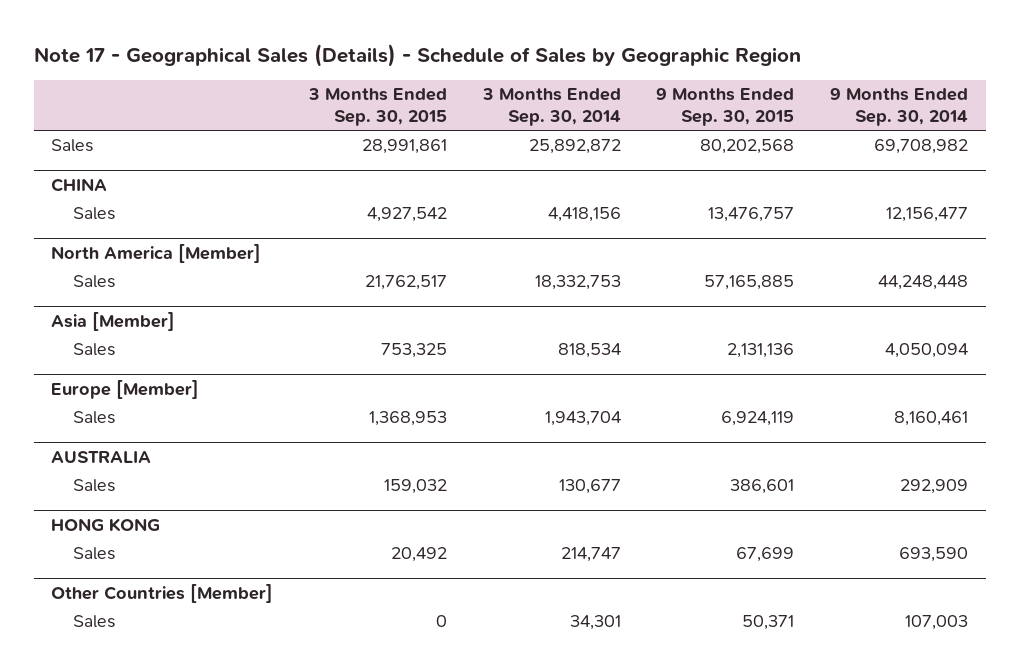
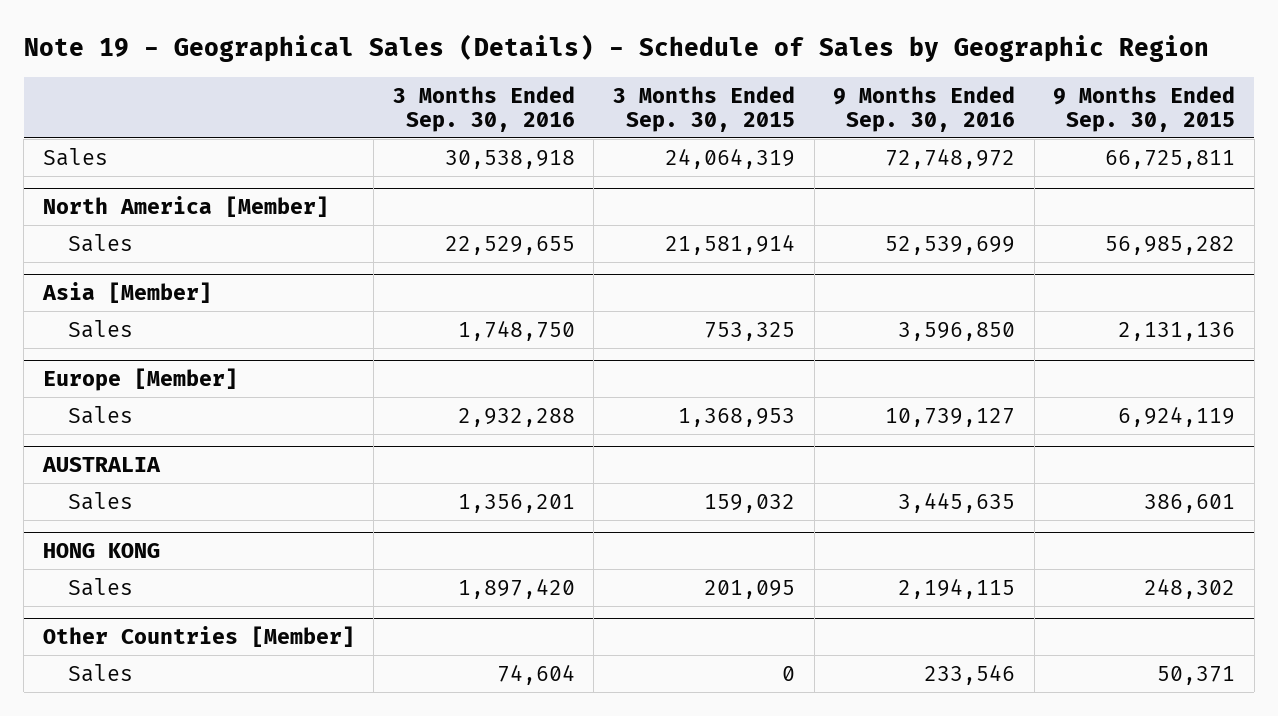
- Note 17 - Geographical Sales (Details) - Schedule of Sales by Geographic Region
+ Note 19 - Geographical Sales (Details) - Schedule of Sales by Geographic Region
- | 3 Months Ended Sep. 30, 2015 | 3 Months Ended Sep. 30, 2014 | 9 Months Ended Sep. 30, 2015 | 9 Months Ended Sep. 30, 2014
+ | 3 Months Ended Sep. 30, 2016 | 3 Months Ended Sep. 30, 2015 | 9 Months Ended Sep. 30, 2016 | 9 Months Ended Sep. 30, 2015
- Sales | 28,991,861 | 25,892,872 | 80,202,568 | 69,708,982
- CHINA
- Sales | 4,927,542 | 4,418,156 | 13,476,757 | 12,156,477
+ Sales | 30,538,918 | 24,064,319 | 72,748,972 | 66,725,811
@ North America [Member]
- Sales | 21,762,517 | 18,332,753 | 57,165,885 | 44,248,448
+ Sales | 22,529,655 | 21,581,914 | 52,539,699 | 56,985,282
@ HONG KONG
- Sales | 20,492 | 214,747 | 67,699 | 693,590
+ Sales | 1,897,420 | 201,095 | 2,194,115 | 248,302

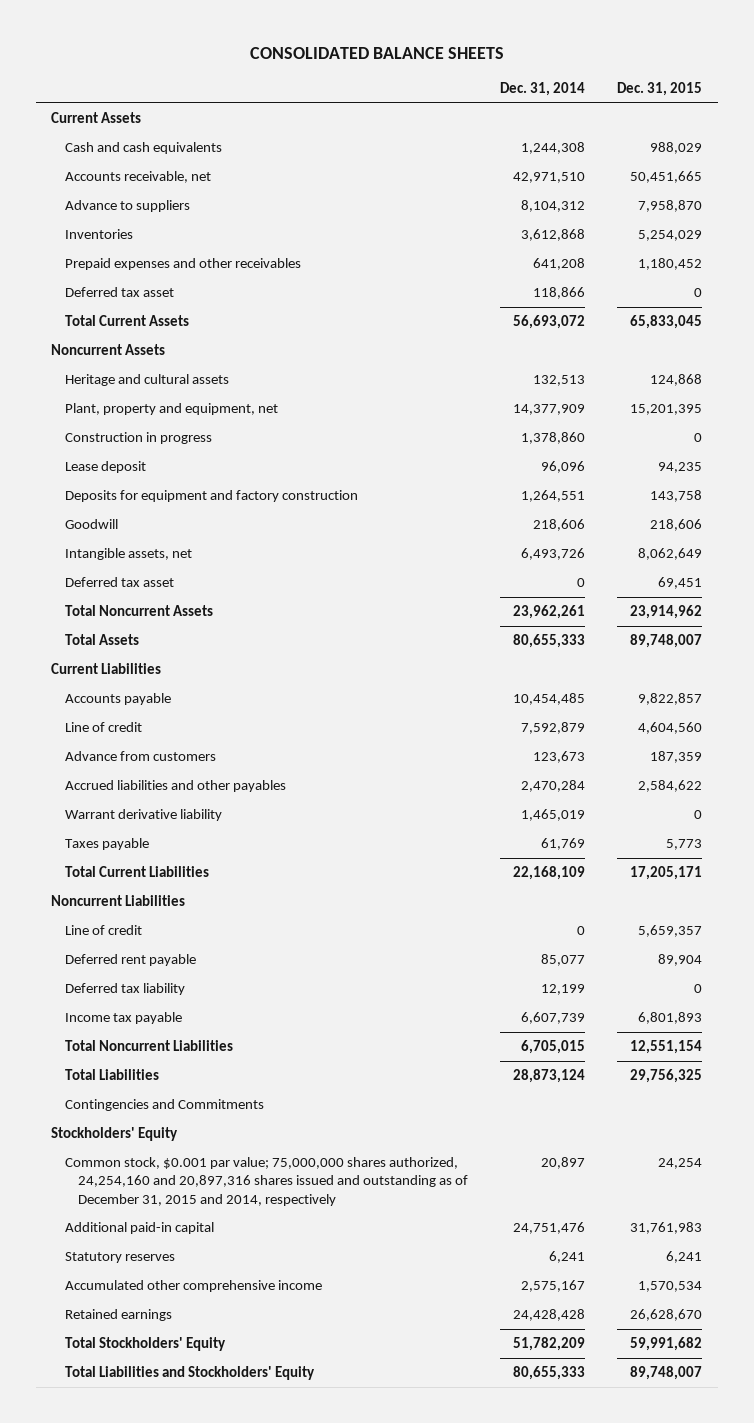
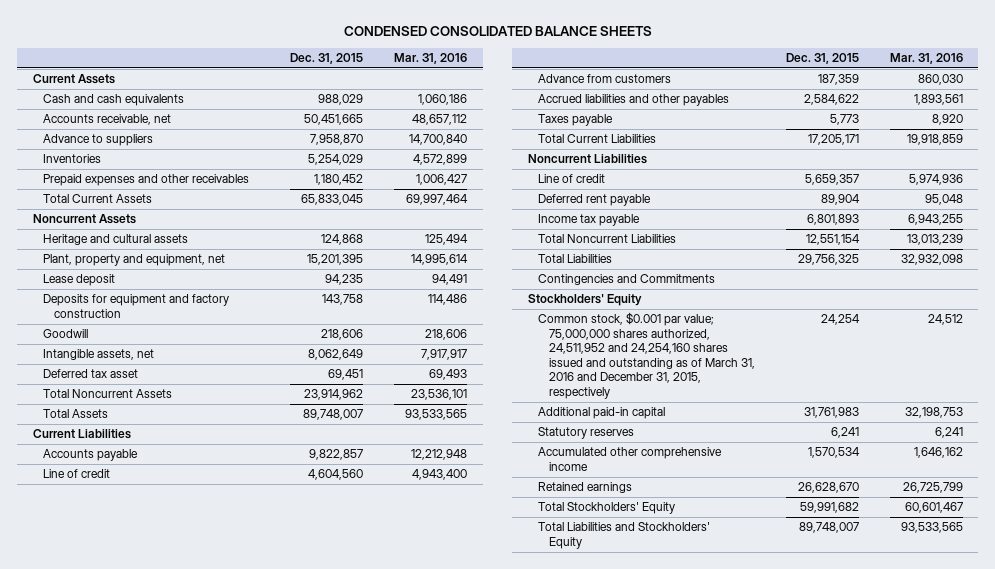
- CONSOLIDATED BALANCE SHEETS
+ CONDENSED CONSOLIDATED BALANCE SHEETS
- | Dec. 31, 2014 | Dec. 31, 2015
+ | Dec. 31, 2015 | Mar. 31, 2016
- Deferred tax asset | 118,866 | 0
- Construction in progress | 1,378,860 | 0
- Warrant derivative liability | 1,465,019 | 0
- Deferred tax liability | 12,199 | 0
- Common stock, $0.001 par value; 75,000,000 shares authorized, 24,254,160 and 20,897,316 shares issued and outstanding as of December 31, 2015 and 2014, respectively | 20,897 | 24,254
+ Common stock, $0.001 par value; 75,000,000 shares authorized, 24,511,952 and 24,254,160 shares issued and outstanding as of March 31, 2016 and December 31, 2015, respectively | 24,254 | 24,512

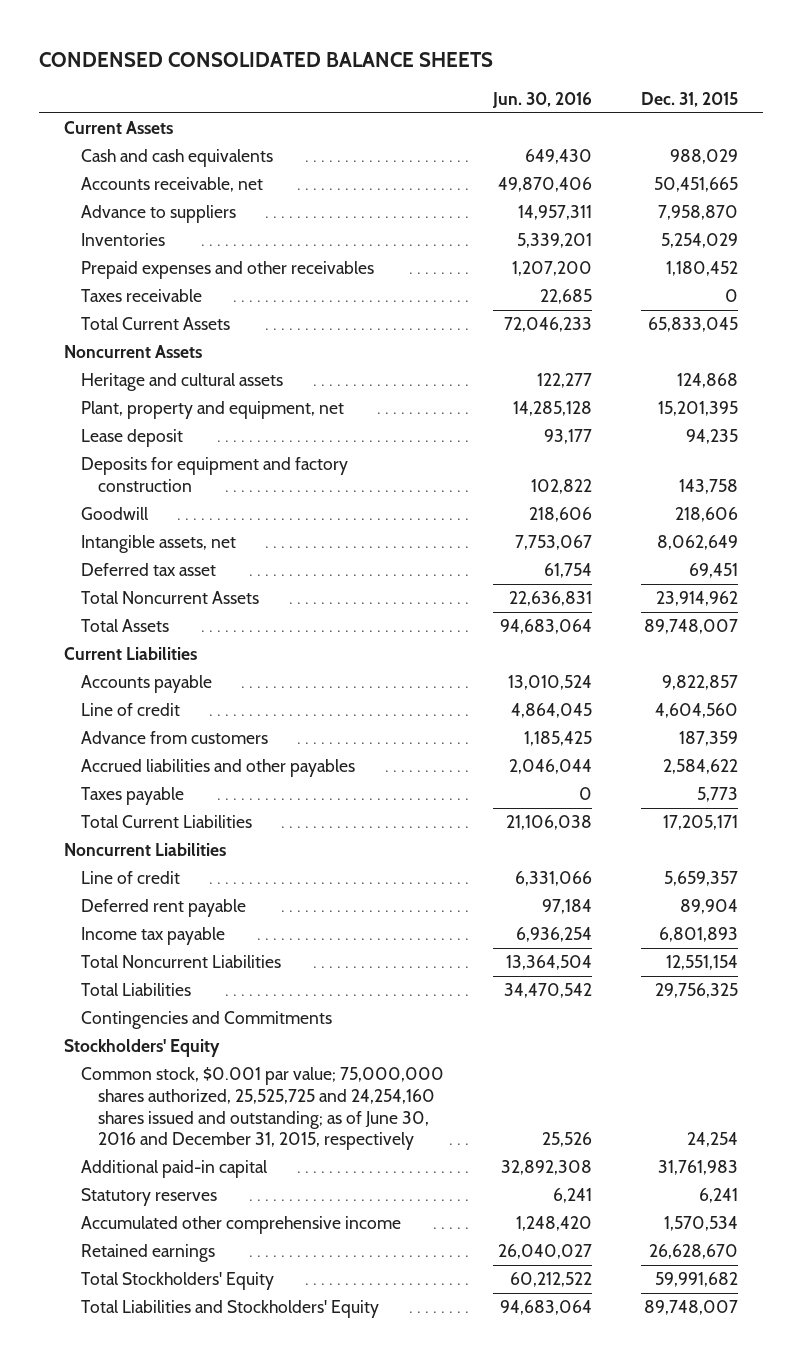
- | Dec. 31, 2015 | Mar. 31, 2016
+ | Jun. 30, 2016 | Dec. 31, 2015
+ Taxes receivable | 22,685 | 0
- Common stock, $0.001 par value; 75,000,000 shares authorized, 24,511,952 and 24,254,160 shares issued and outstanding as of March 31, 2016 and December 31, 2015, respectively | 24,254 | 24,512
+ Common stock, $0.001 par value; 75,000,000 shares authorized, 25,525,725 and 24,254,160 shares issued and outstanding; as of June 30, 2016 and December 31, 2015, respectively | 25,526 | 24,254

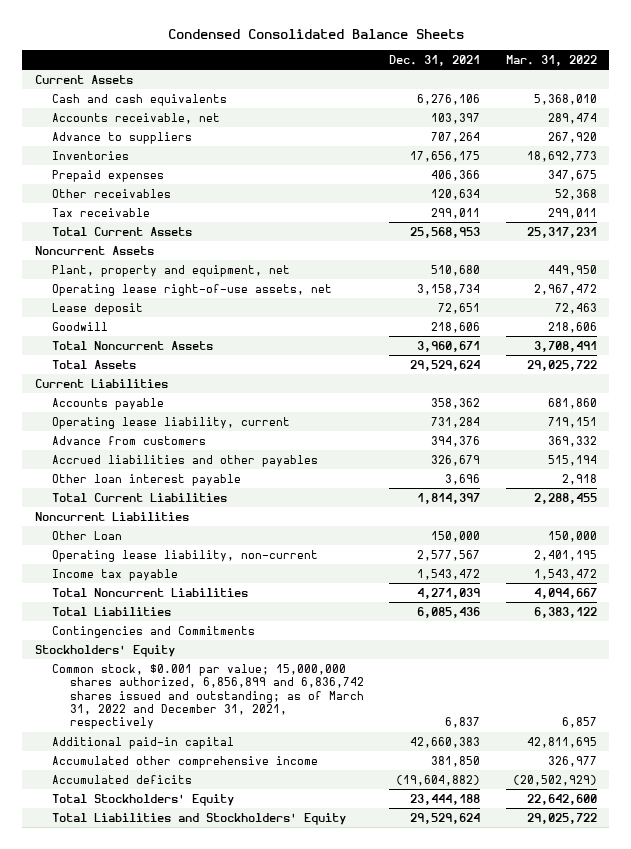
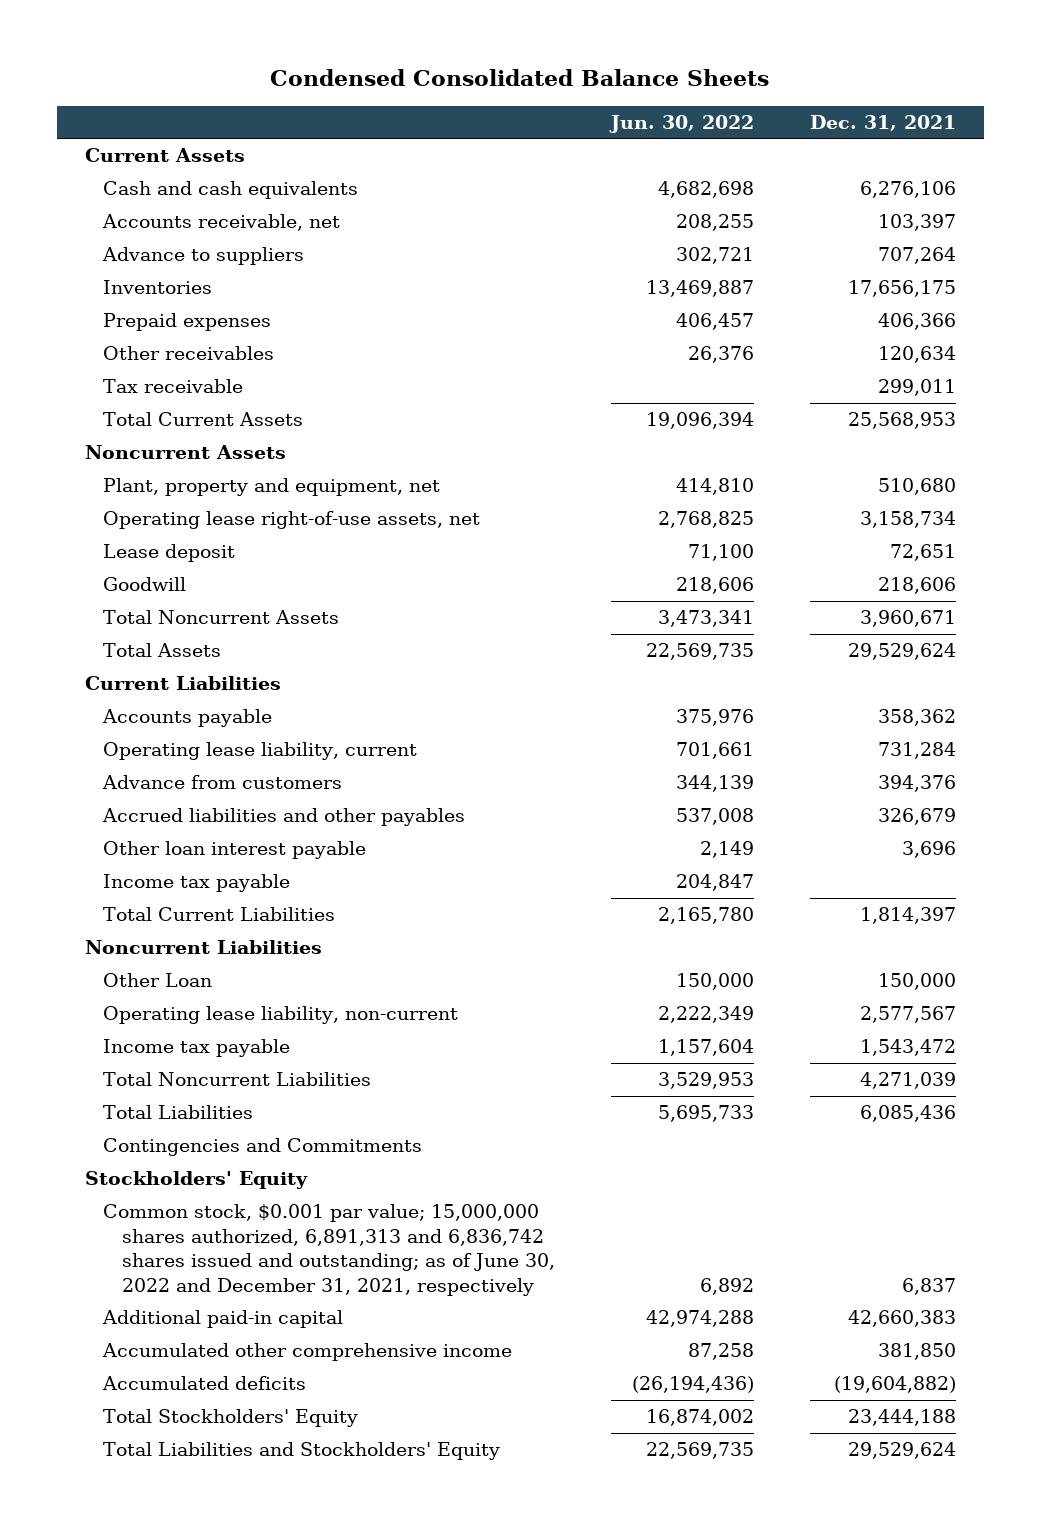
- | Dec. 31, 2021 | Mar. 31, 2022
+ | Jun. 30, 2022 | Dec. 31, 2021
+ Income tax payable | 204,847 |
- Common stock, $0.001 par value; 15,000,000 shares authorized, 6,856,899 and 6,836,742 shares issued and outstanding; as of March 31, 2022 and December 31, 2021, respectively | 6,837 | 6,857
+ Common stock, $0.001 par value; 15,000,000 shares authorized, 6,891,313 and 6,836,742 shares issued and outstanding; as of June 30, 2022 and December 31, 2021, respectively | 6,892 | 6,837

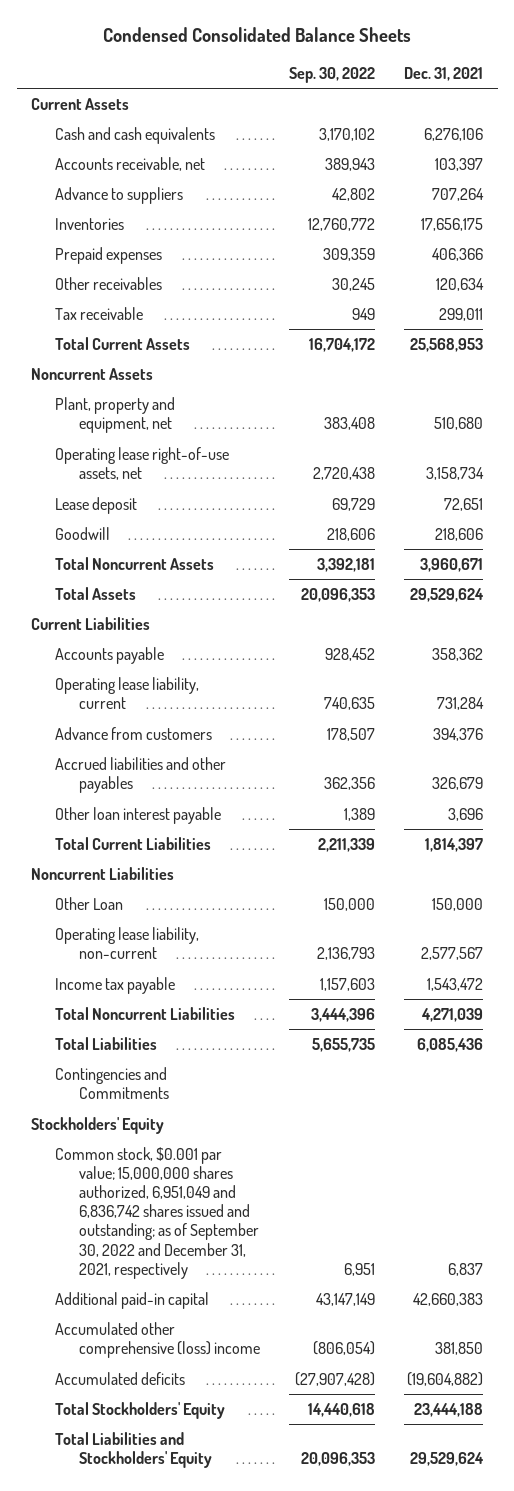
- | Jun. 30, 2022 | Dec. 31, 2021
+ | Sep. 30, 2022 | Dec. 31, 2021
- Income tax payable | 204,847 |
- Common stock, $0.001 par value; 15,000,000 shares authorized, 6,891,313 and 6,836,742 shares issued and outstanding; as of June 30, 2022 and December 31, 2021, respectively | 6,892 | 6,837
+ Common stock, $0.001 par value; 15,000,000 shares authorized, 6,951,049 and 6,836,742 shares issued and outstanding; as of September 30, 2022 and December 31, 2021, respectively | 6,951 | 6,837
- Accumulated other comprehensive income | 87,258 | 381,850
+ Accumulated other comprehensive (loss) income | (806,054) | 381,850

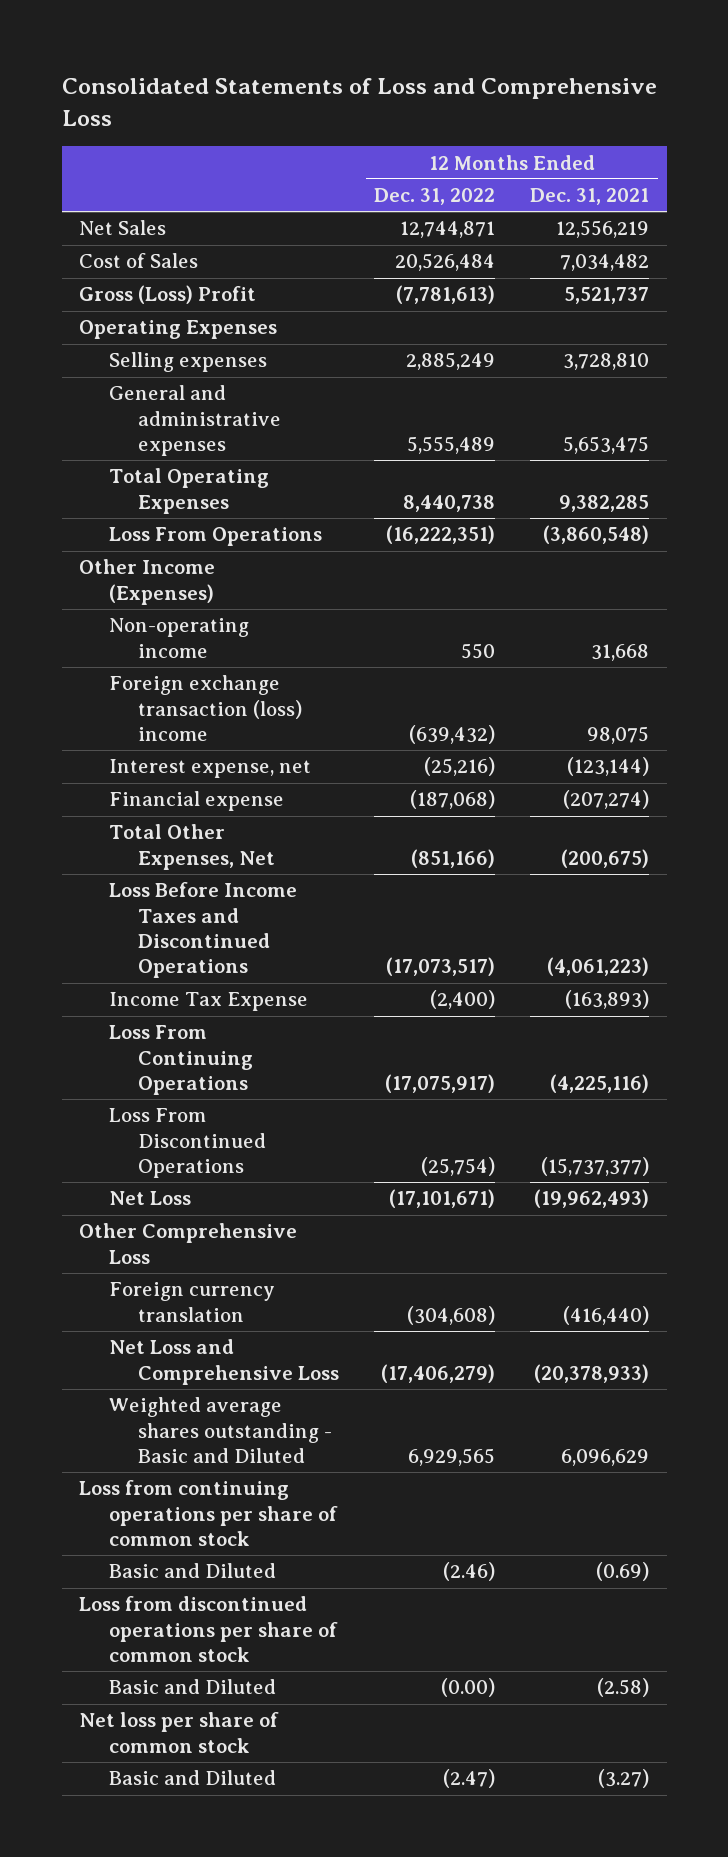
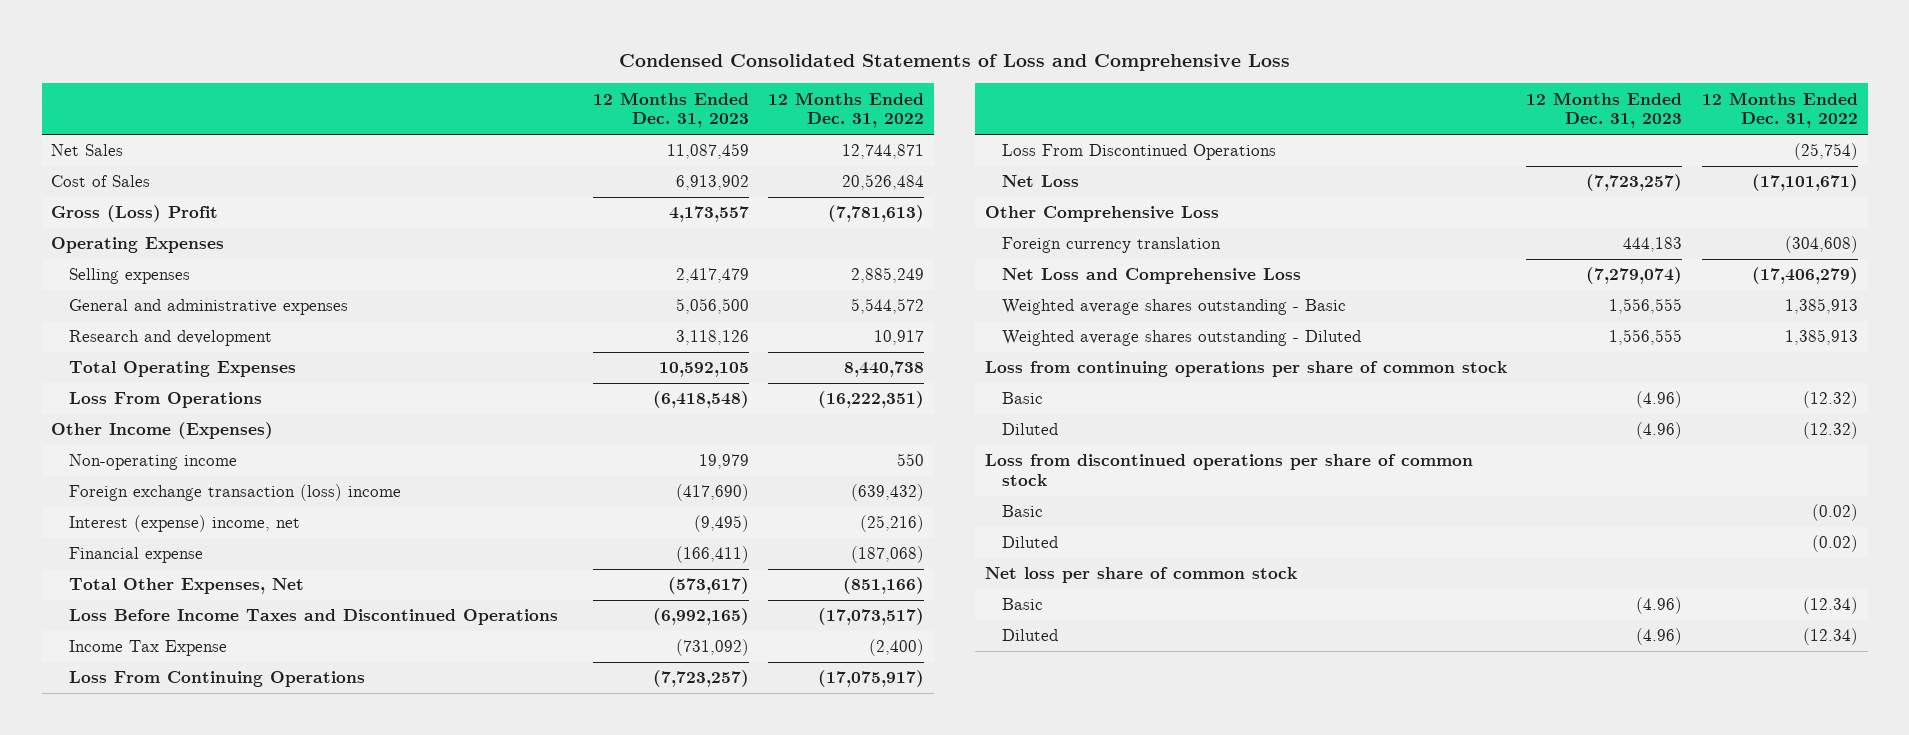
- Consolidated Statements of Loss and Comprehensive Loss
+ Condensed Consolidated Statements of Loss and Comprehensive Loss
- | 12 Months Ended Dec. 31, 2022 | 12 Months Ended Dec. 31, 2021
+ | 12 Months Ended Dec. 31, 2023 | 12 Months Ended Dec. 31, 2022
- General and administrative expenses | 5,555,489 | 5,653,475
+ General and administrative expenses | 5,056,500 | 5,544,572
+ Research and development | 3,118,126 | 10,917
- Interest expense, net | (25,216) | (123,144)
+ Interest (expense) income, net | (9,495) | (25,216)
- Weighted average shares outstanding - Basic and Diluted | 6,929,565 | 6,096,629
+ Weighted average shares outstanding - Basic | 1,556,555 | 1,385,913
+ Weighted average shares outstanding - Diluted | 1,556,555 | 1,385,913
- Basic and Diluted | (2.46) | (0.69)
+ Basic | (4.96) | (12.32)
+ Diluted | (4.96) | (12.32)
- Basic and Diluted | (0.00) | (2.58)
+ Basic | | (0.02)
+ Diluted | | (0.02)
- Basic and Diluted | (2.47) | (3.27)
+ Basic | (4.96) | (12.34)
+ Diluted | (4.96) | (12.34)

